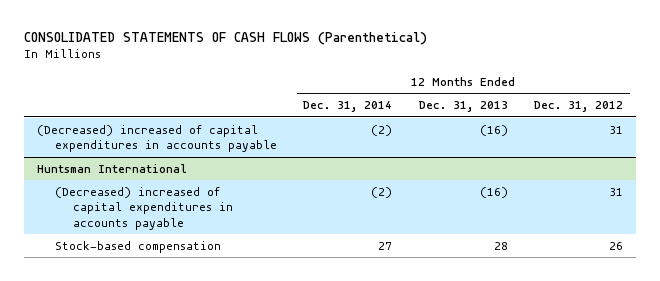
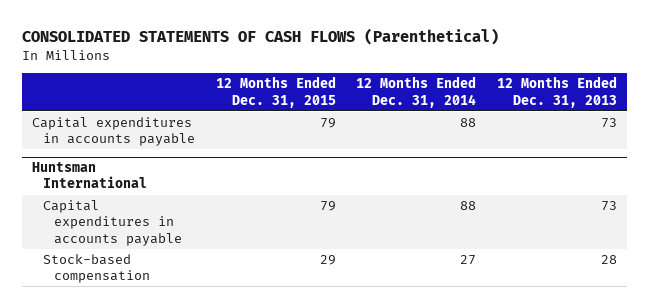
- | 12 Months Ended Dec. 31, 2014 | 12 Months Ended Dec. 31, 2013 | 12 Months Ended Dec. 31, 2012
+ | 12 Months Ended Dec. 31, 2015 | 12 Months Ended Dec. 31, 2014 | 12 Months Ended Dec. 31, 2013
- (Decreased) increased of capital expenditures in accounts payable | (2) | (16) | 31
+ Capital expenditures in accounts payable | 79 | 88 | 73
@ Huntsman International
- (Decreased) increased of capital expenditures in accounts payable | (2) | (16) | 31
+ Capital expenditures in accounts payable | 79 | 88 | 73

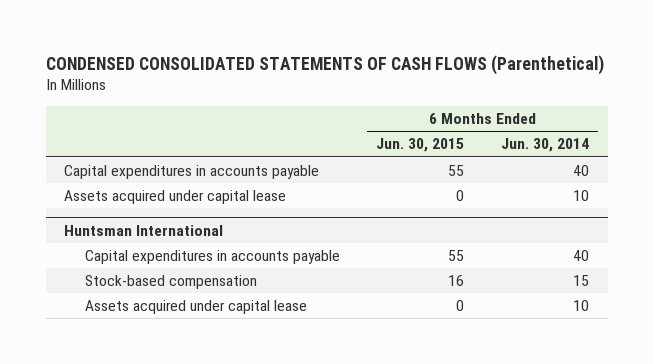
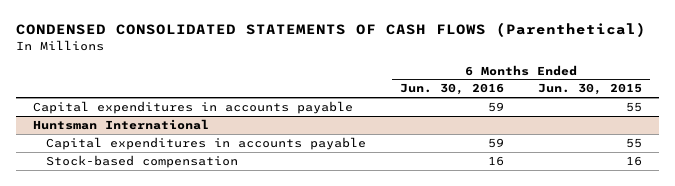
- | 6 Months Ended Jun. 30, 2015 | 6 Months Ended Jun. 30, 2014
+ | 6 Months Ended Jun. 30, 2016 | 6 Months Ended Jun. 30, 2015
- Assets acquired under capital lease | 0 | 10
@ Huntsman International
- Assets acquired under capital lease | 0 | 10

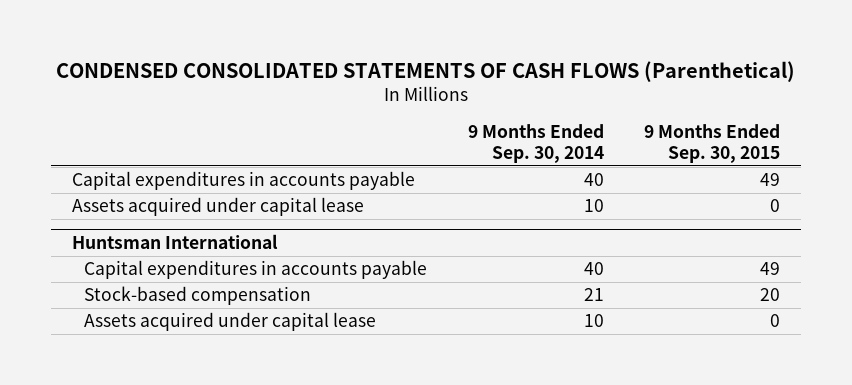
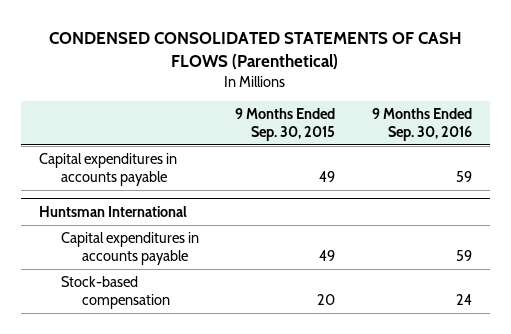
- | 9 Months Ended Sep. 30, 2014 | 9 Months Ended Sep. 30, 2015
+ | 9 Months Ended Sep. 30, 2015 | 9 Months Ended Sep. 30, 2016
- Assets acquired under capital lease | 10 | 0
@ Huntsman International
- Assets acquired under capital lease | 10 | 0

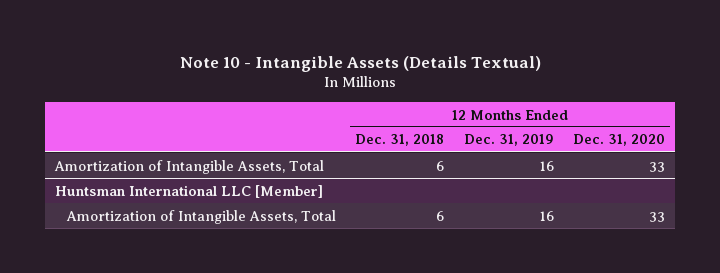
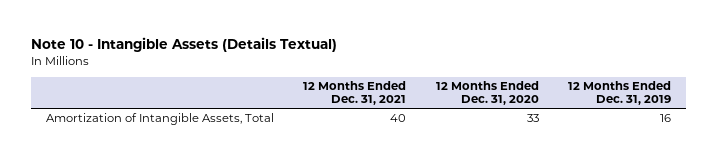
- | 12 Months Ended Dec. 31, 2018 | 12 Months Ended Dec. 31, 2019 | 12 Months Ended Dec. 31, 2020
+ | 12 Months Ended Dec. 31, 2021 | 12 Months Ended Dec. 31, 2020 | 12 Months Ended Dec. 31, 2019
- Huntsman International LLC [Member]
- Amortization of Intangible Assets, Total | 6 | 16 | 33

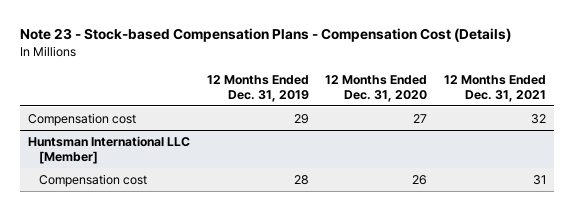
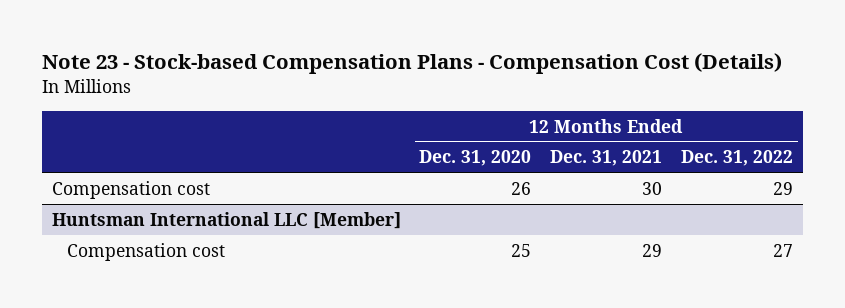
- | 12 Months Ended Dec. 31, 2019 | 12 Months Ended Dec. 31, 2020 | 12 Months Ended Dec. 31, 2021
+ | 12 Months Ended Dec. 31, 2020 | 12 Months Ended Dec. 31, 2021 | 12 Months Ended Dec. 31, 2022
- Compensation cost | 29 | 27 | 32
+ Compensation cost | 26 | 30 | 29
@ Huntsman International LLC [Member]
- Compensation cost | 28 | 26 | 31
+ Compensation cost | 25 | 29 | 27

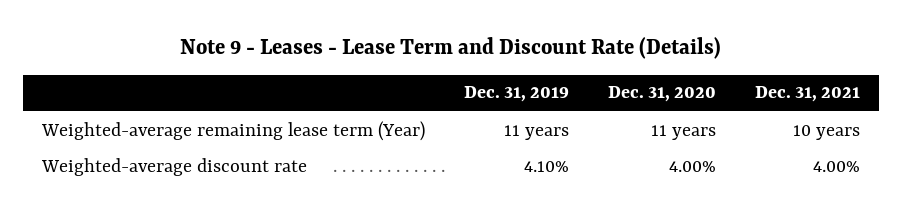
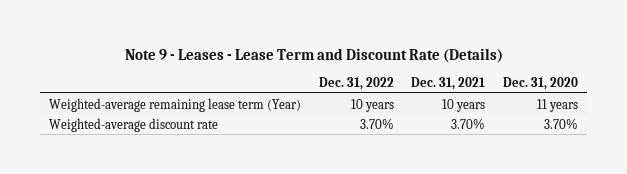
- | Dec. 31, 2019 | Dec. 31, 2020 | Dec. 31, 2021
+ | Dec. 31, 2022 | Dec. 31, 2021 | Dec. 31, 2020
- Weighted-average discount rate | 4.10% | 4.00% | 4.00%
+ Weighted-average discount rate | 3.70% | 3.70% | 3.70%

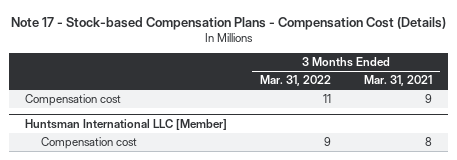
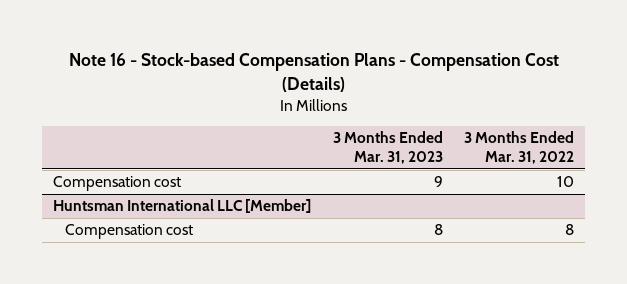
- Note 17 - Stock-based Compensation Plans - Compensation Cost (Details)
+ Note 16 - Stock-based Compensation Plans - Compensation Cost (Details)
- | 3 Months Ended Mar. 31, 2022 | 3 Months Ended Mar. 31, 2021
+ | 3 Months Ended Mar. 31, 2023 | 3 Months Ended Mar. 31, 2022
- Compensation cost | 11 | 9
+ Compensation cost | 9 | 10
@ Huntsman International LLC [Member]
- Compensation cost | 9 | 8
+ Compensation cost | 8 | 8

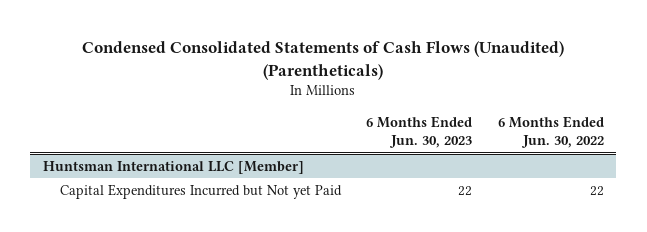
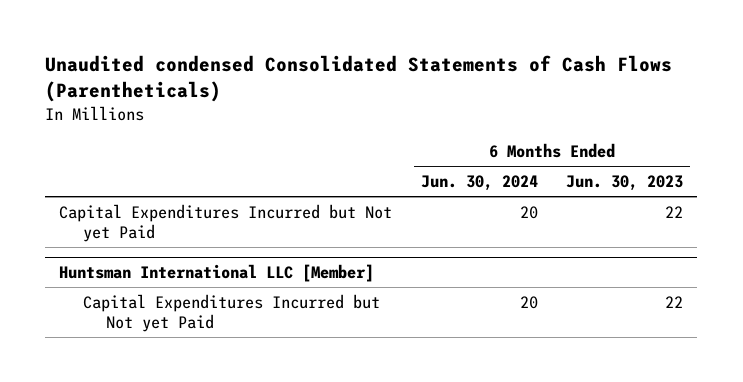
- Condensed Consolidated Statements of Cash Flows (Unaudited) (Parentheticals)
+ Unaudited condensed Consolidated Statements of Cash Flows (Parentheticals)
- | 6 Months Ended Jun. 30, 2023 | 6 Months Ended Jun. 30, 2022
+ | 6 Months Ended Jun. 30, 2024 | 6 Months Ended Jun. 30, 2023
+ Capital Expenditures Incurred but Not yet Paid | 20 | 22

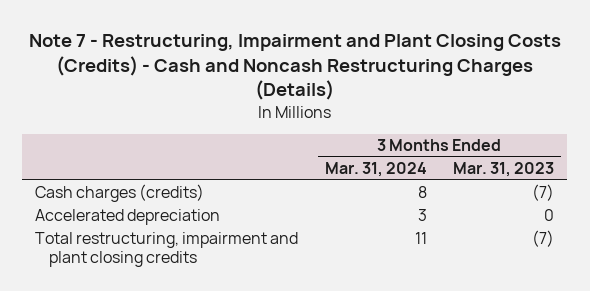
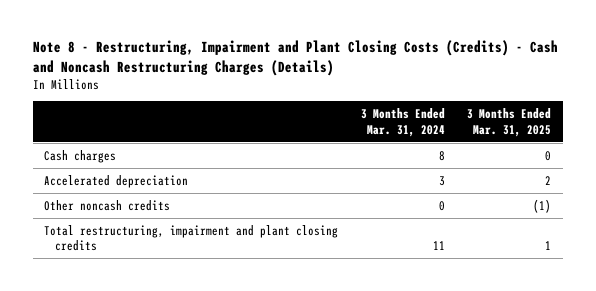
- Note 7 - Restructuring, Impairment and Plant Closing Costs (Credits) - Cash and Noncash Restructuring Charges (Details)
+ Note 8 - Restructuring, Impairment and Plant Closing Costs (Credits) - Cash and Noncash Restructuring Charges (Details)
- | 3 Months Ended Mar. 31, 2024 | 3 Months Ended Mar. 31, 2023
+ | 3 Months Ended Mar. 31, 2024 | 3 Months Ended Mar. 31, 2025
- Cash charges (credits) | 8 | (7)
+ Cash charges | 8 | 0
+ Other noncash credits | 0 | (1)

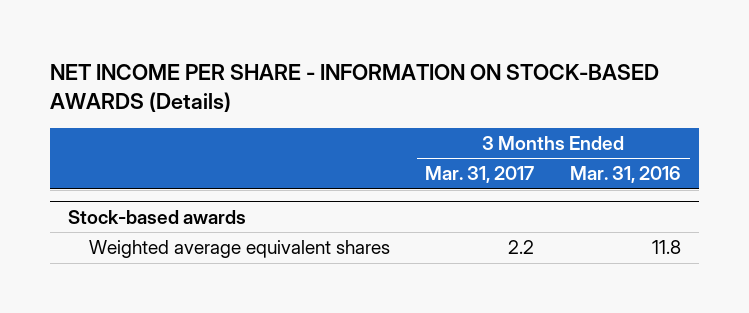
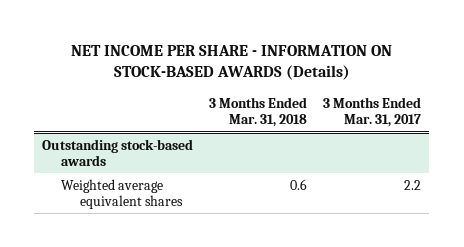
- | 3 Months Ended Mar. 31, 2017 | 3 Months Ended Mar. 31, 2016
+ | 3 Months Ended Mar. 31, 2018 | 3 Months Ended Mar. 31, 2017
- Stock-based awards
+ Outstanding stock-based awards

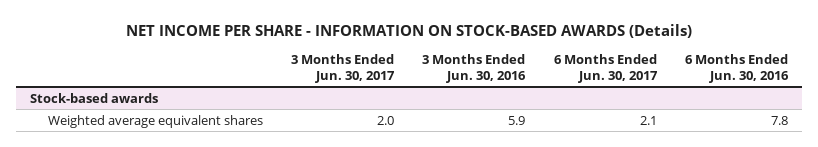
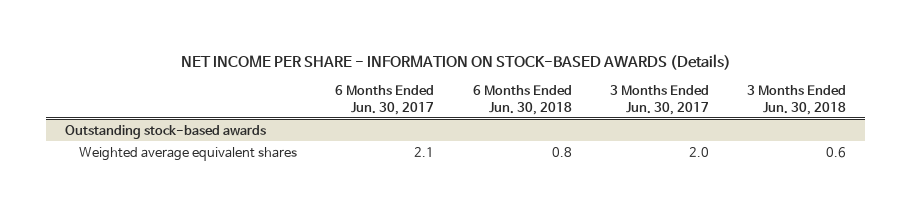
- | 3 Months Ended Jun. 30, 2017 | 3 Months Ended Jun. 30, 2016 | 6 Months Ended Jun. 30, 2017 | 6 Months Ended Jun. 30, 2016
+ | 6 Months Ended Jun. 30, 2017 | 6 Months Ended Jun. 30, 2018 | 3 Months Ended Jun. 30, 2017 | 3 Months Ended Jun. 30, 2018
- Stock-based awards
+ Outstanding stock-based awards

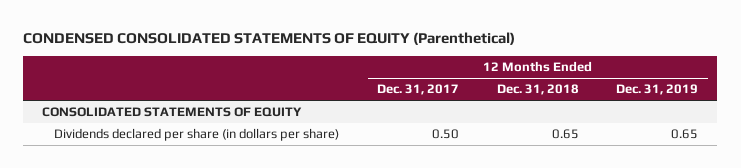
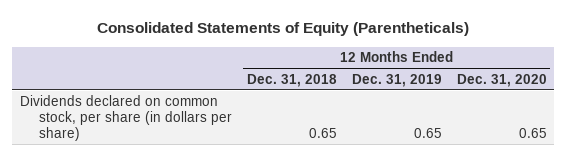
- CONDENSED CONSOLIDATED STATEMENTS OF EQUITY (Parenthetical)
+ Consolidated Statements of Equity (Parentheticals)
- | 12 Months Ended Dec. 31, 2017 | 12 Months Ended Dec. 31, 2018 | 12 Months Ended Dec. 31, 2019
+ | 12 Months Ended Dec. 31, 2018 | 12 Months Ended Dec. 31, 2019 | 12 Months Ended Dec. 31, 2020
- CONSOLIDATED STATEMENTS OF EQUITY
- Dividends declared per share (in dollars per share) | 0.50 | 0.65 | 0.65
+ Dividends declared on common stock, per share (in dollars per share) | 0.65 | 0.65 | 0.65

